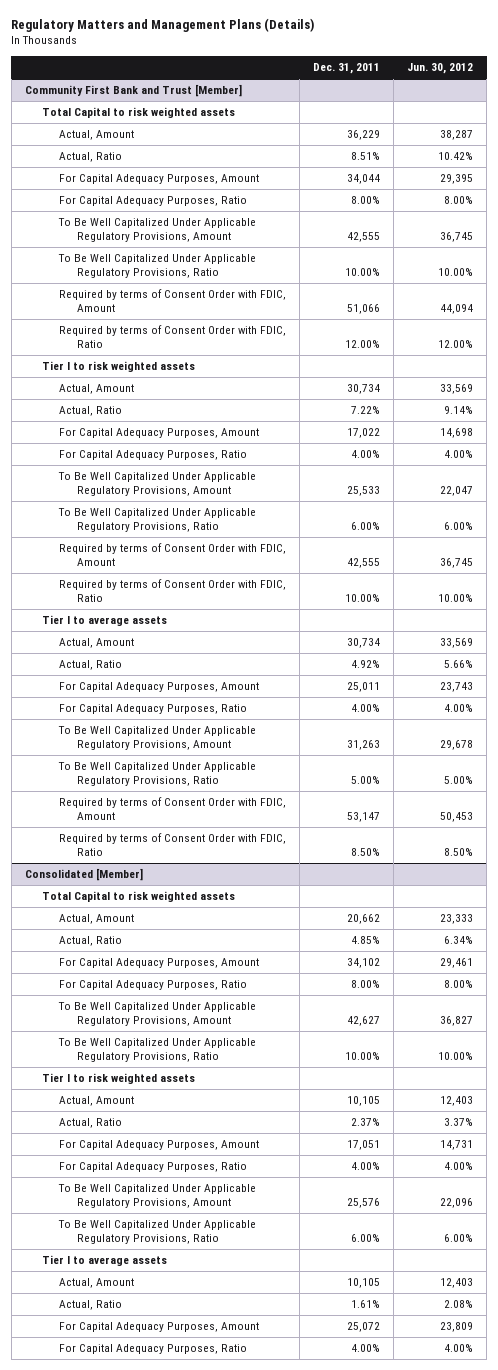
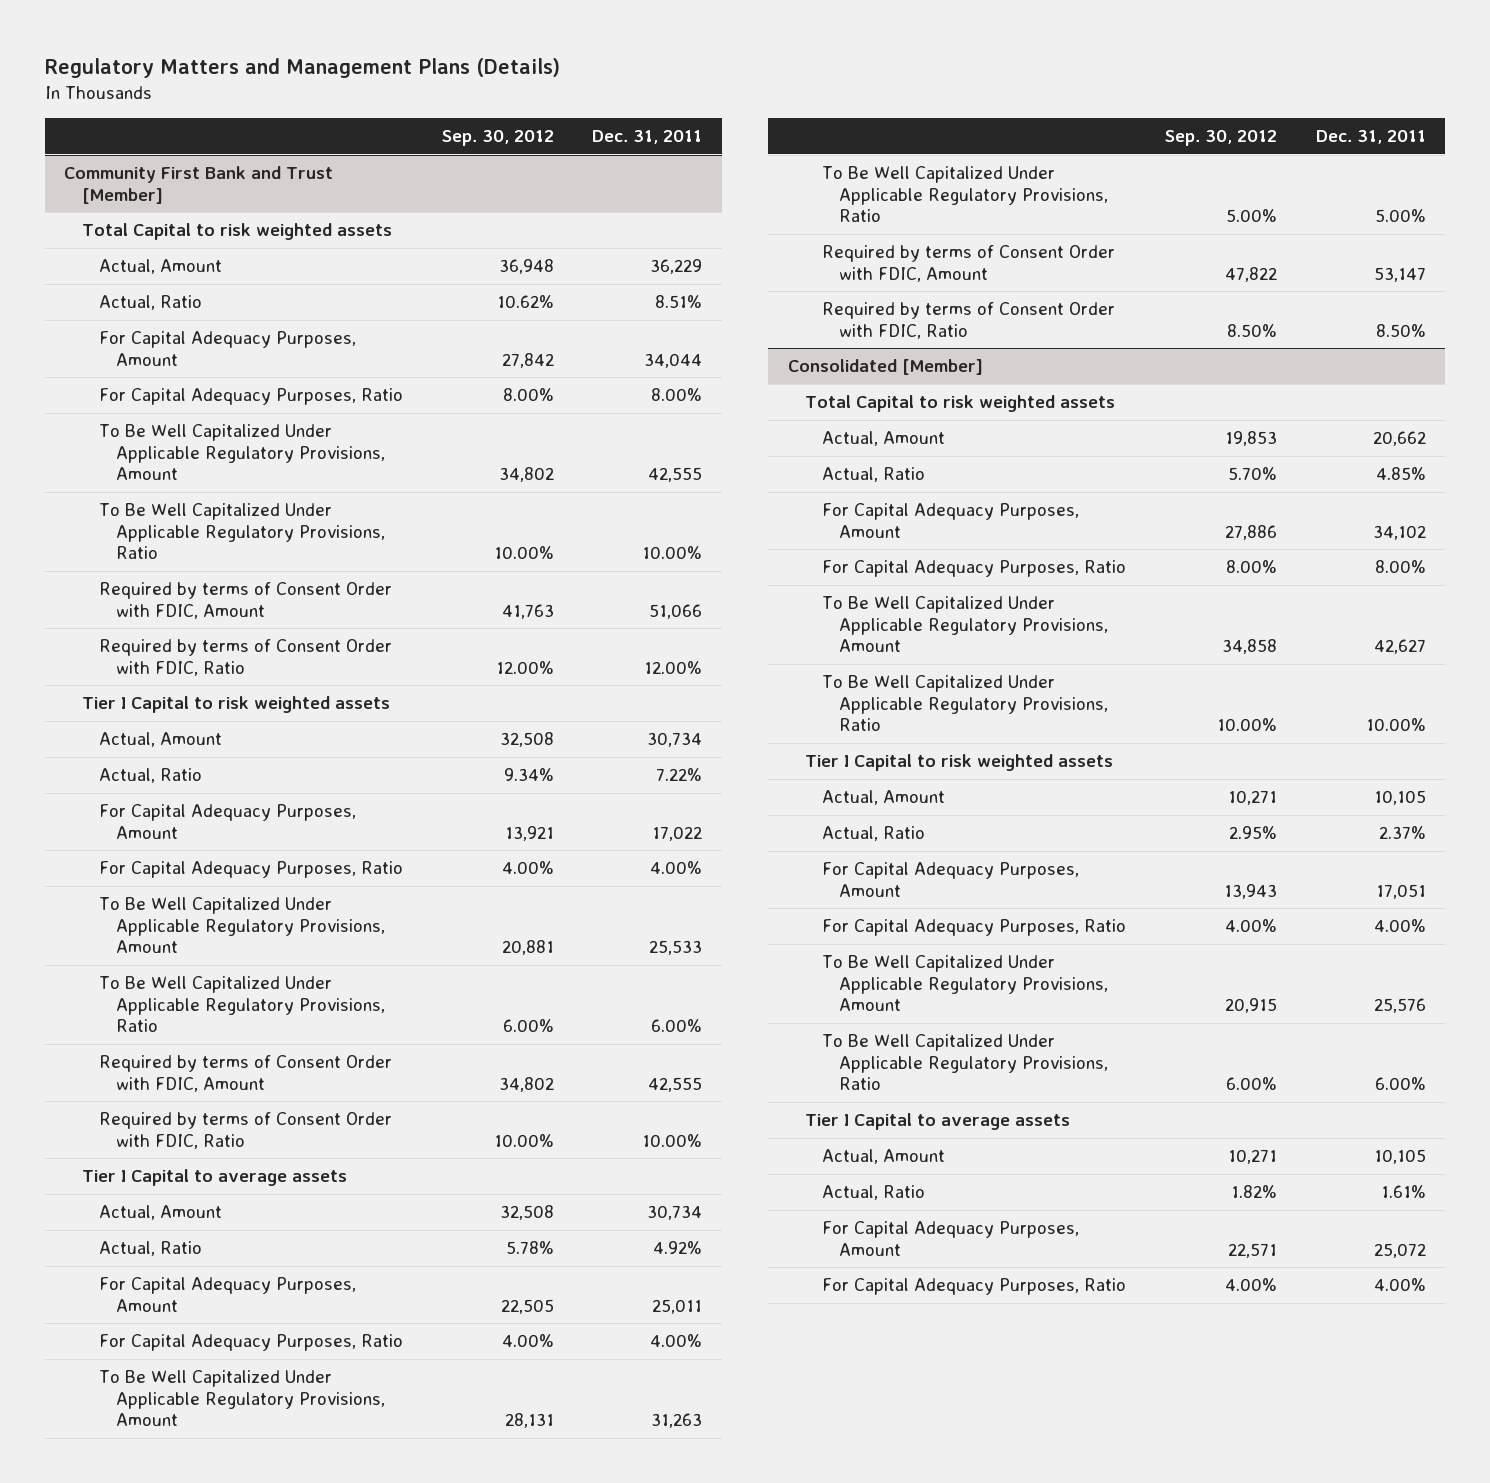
- | Dec. 31, 2011 | Jun. 30, 2012
+ | Sep. 30, 2012 | Dec. 31, 2011
@ Community First Bank and Trust [Member]
- Tier I to risk weighted assets
+ Tier I Capital to risk weighted assets
- Tier I to average assets
+ Tier I Capital to average assets
@ Consolidated [Member]
- Tier I to risk weighted assets
+ Tier I Capital to risk weighted assets
- Tier I to average assets
+ Tier I Capital to average assets

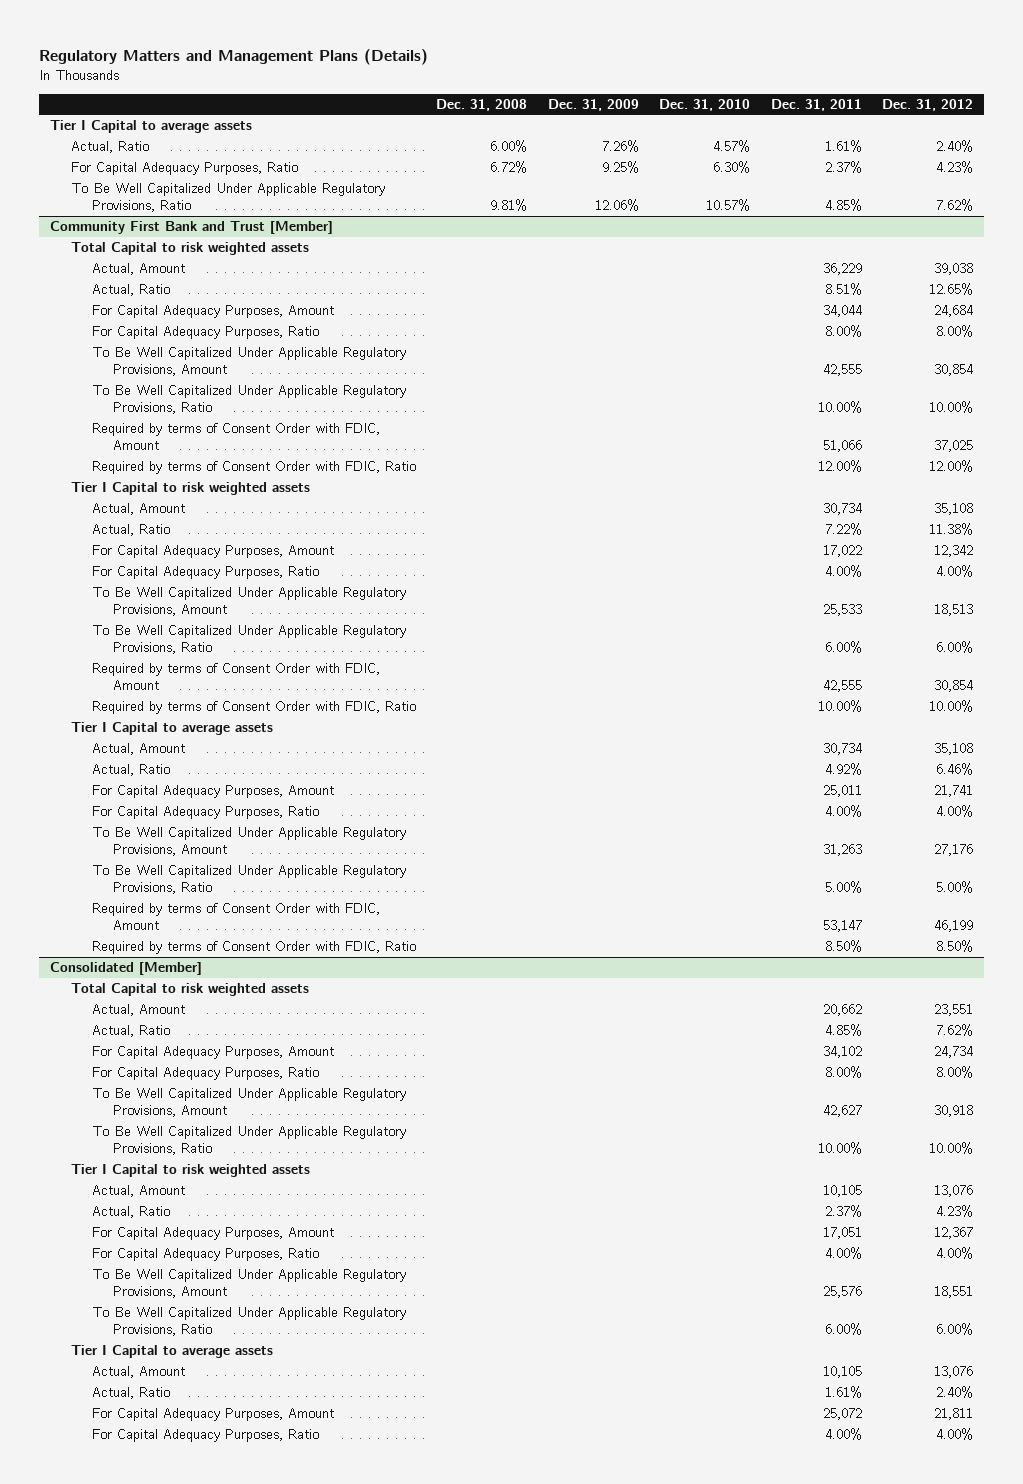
- | Sep. 30, 2012 | Dec. 31, 2011
+ | Dec. 31, 2008 | Dec. 31, 2009 | Dec. 31, 2010 | Dec. 31, 2011 | Dec. 31, 2012
+ Tier I Capital to average assets
+ Actual, Ratio | 6.00% | 7.26% | 4.57% | 1.61% | 2.40%
+ For Capital Adequacy Purposes, Ratio | 6.72% | 9.25% | 6.30% | 2.37% | 4.23%
+ To Be Well Capitalized Under Applicable Regulatory Provisions, Ratio | 9.81% | 12.06% | 10.57% | 4.85% | 7.62%

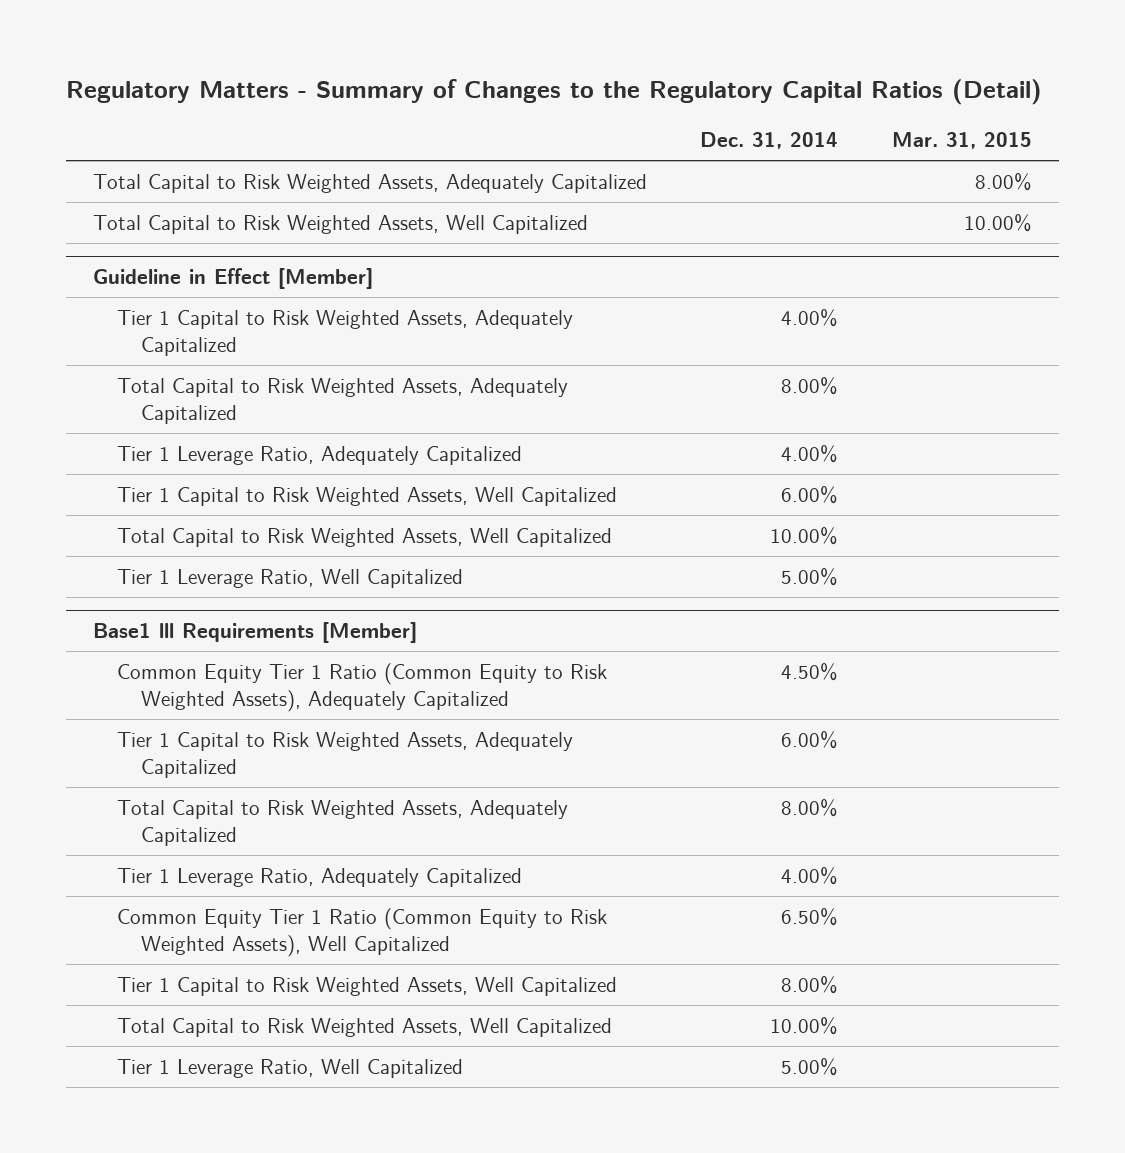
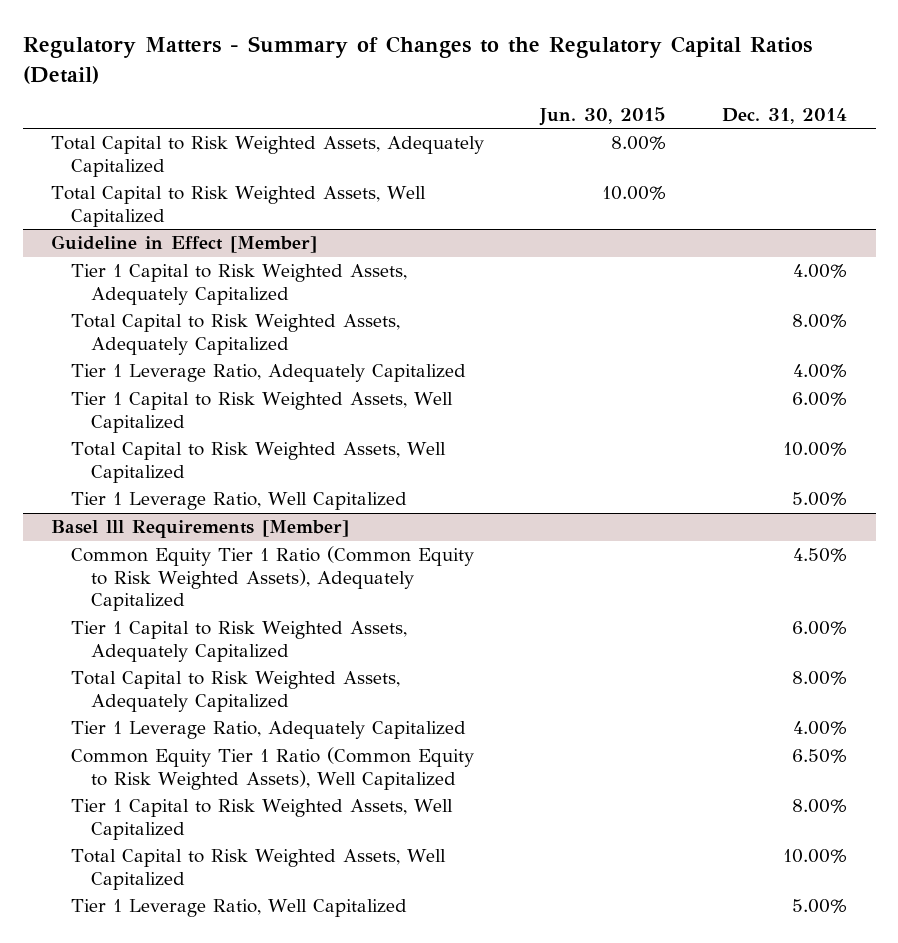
- | Dec. 31, 2014 | Mar. 31, 2015
+ | Jun. 30, 2015 | Dec. 31, 2014
- Base1 lll Requirements [Member]
+ Basel lll Requirements [Member]

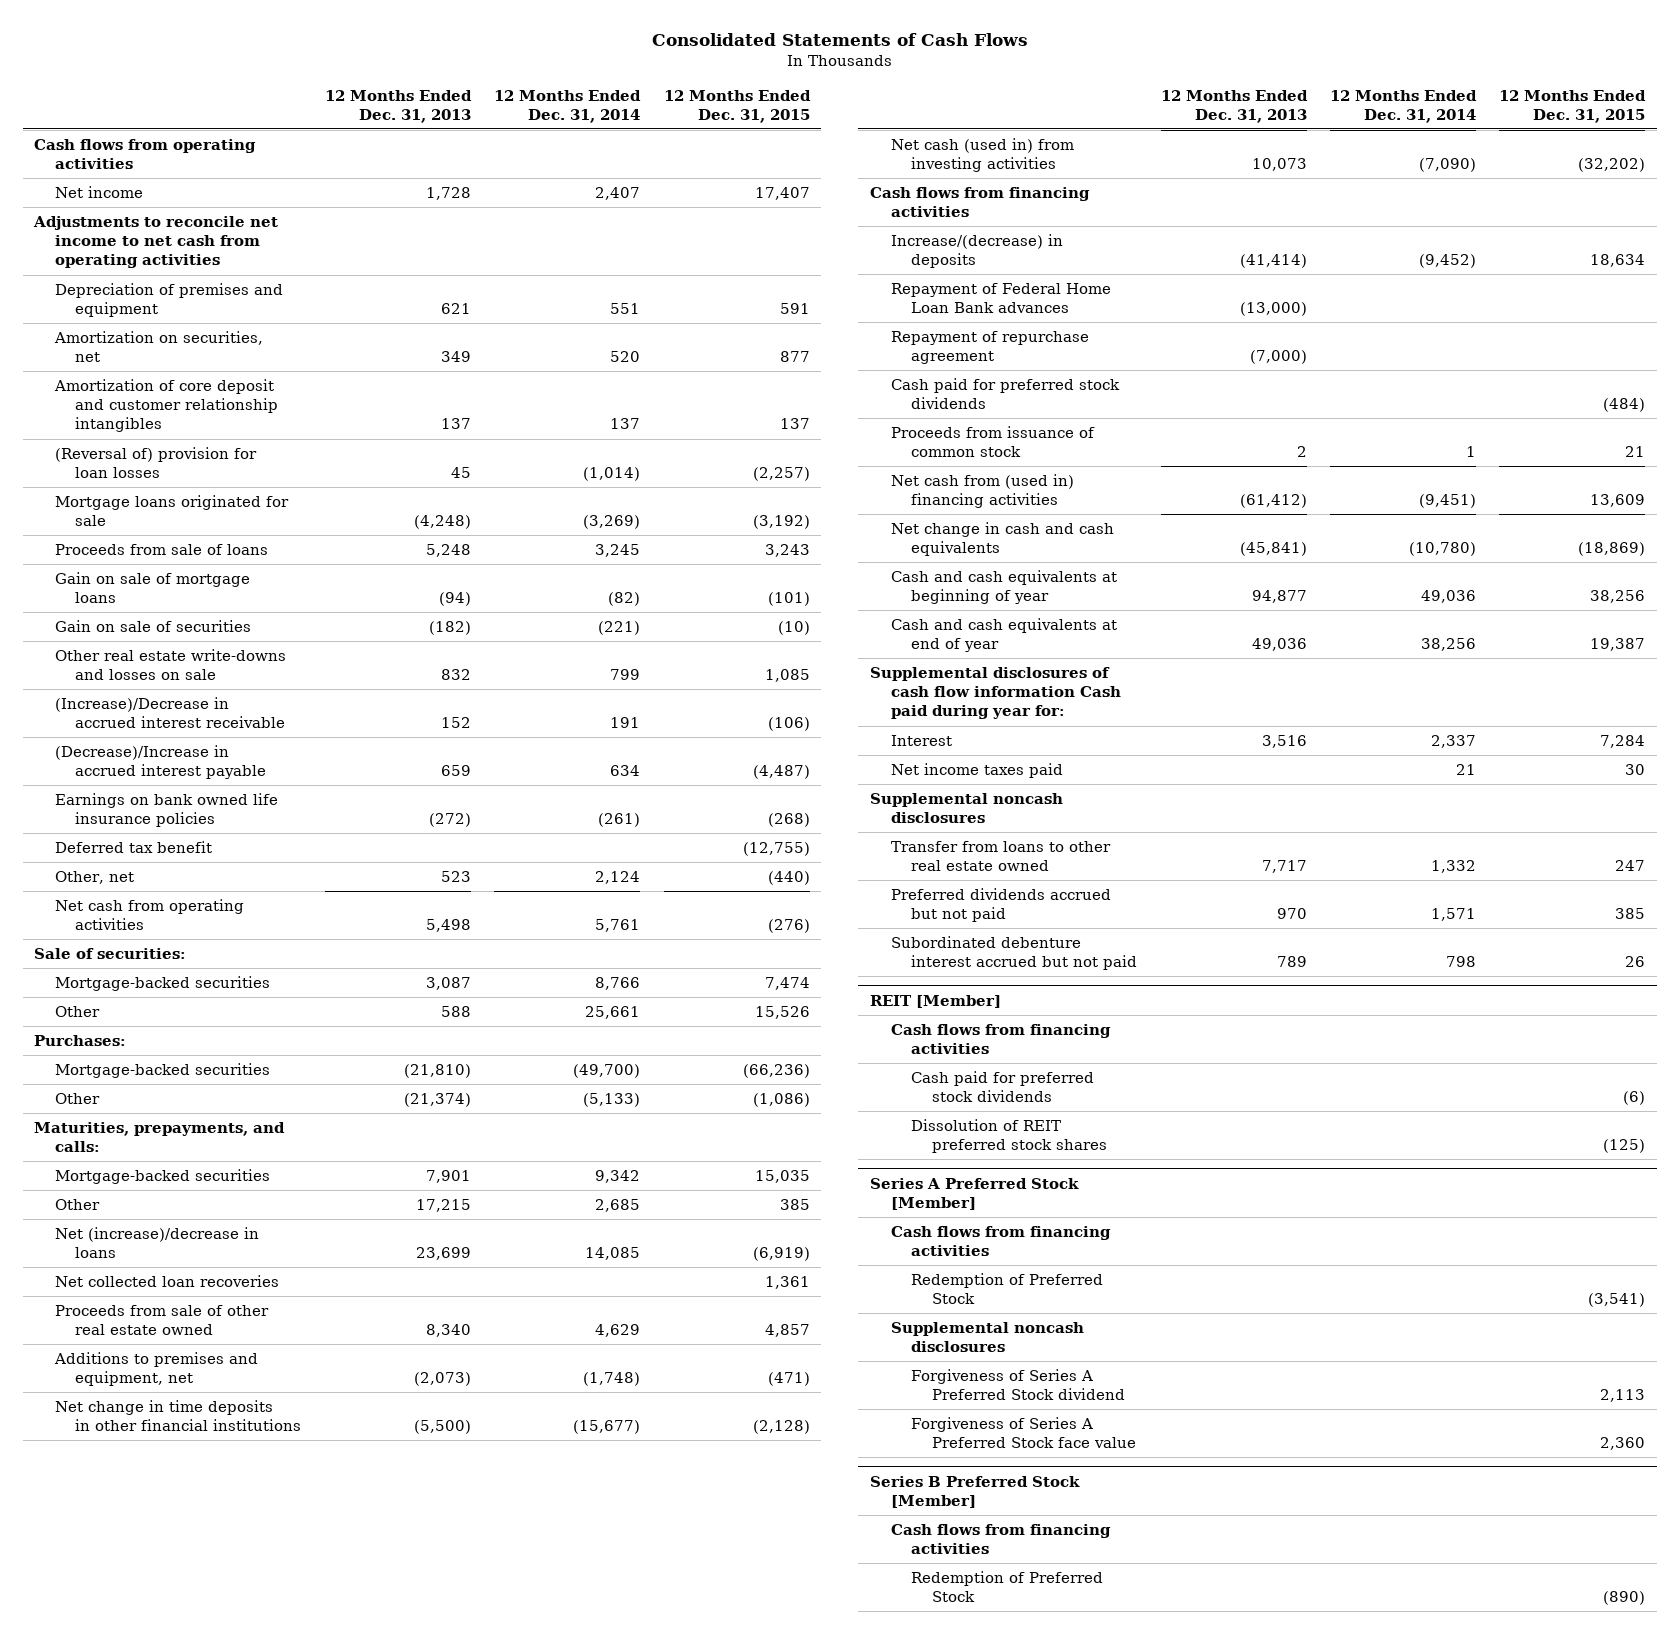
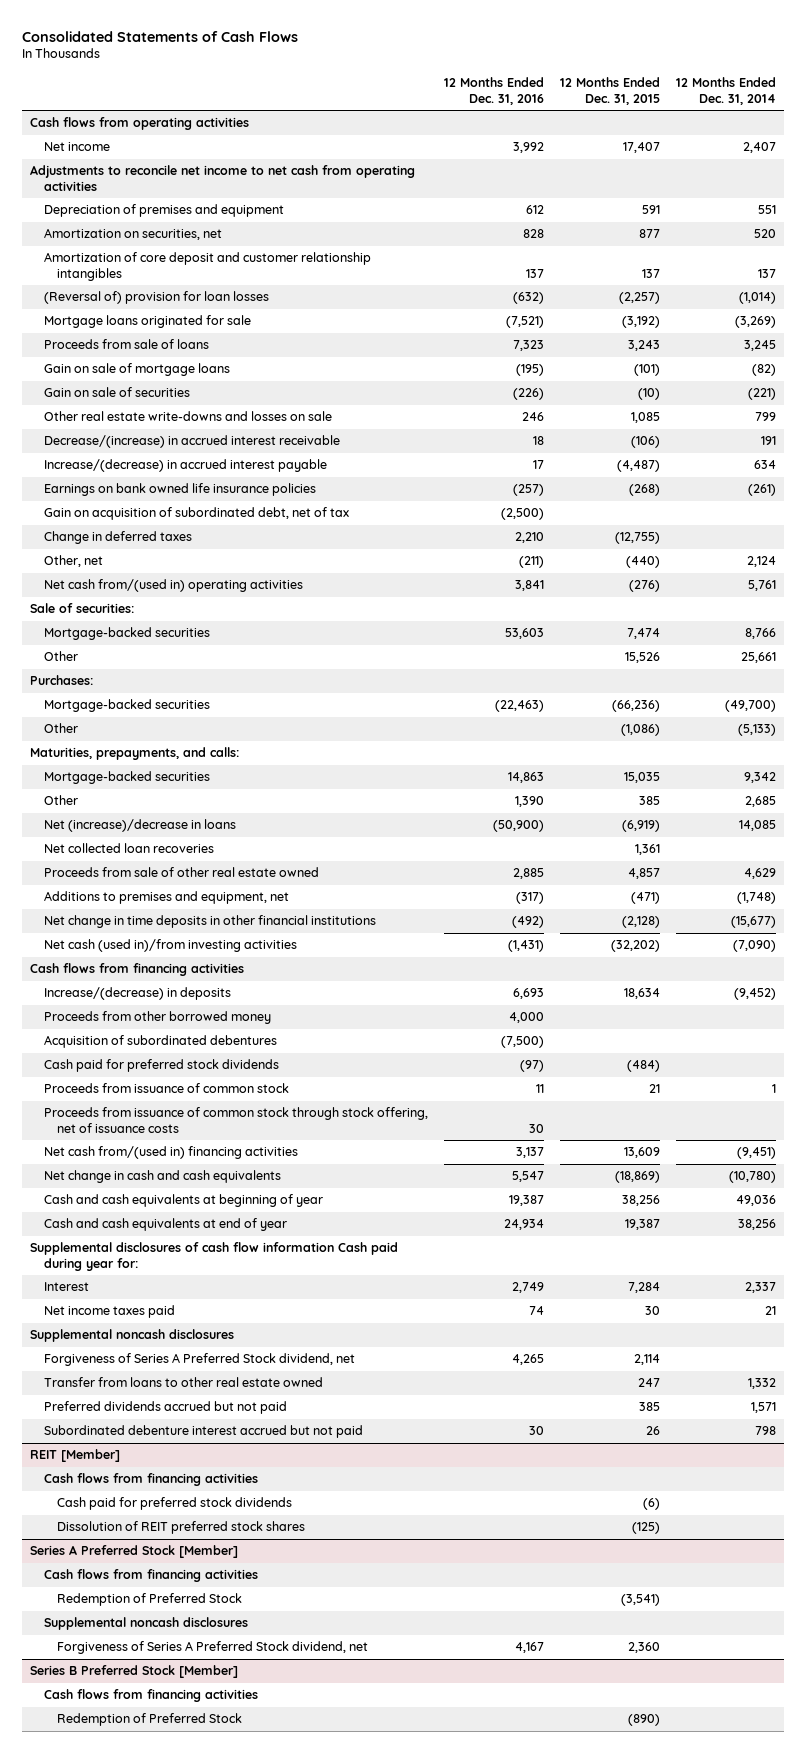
- | 12 Months Ended Dec. 31, 2013 | 12 Months Ended Dec. 31, 2014 | 12 Months Ended Dec. 31, 2015
+ | 12 Months Ended Dec. 31, 2016 | 12 Months Ended Dec. 31, 2015 | 12 Months Ended Dec. 31, 2014
- (Increase)/Decrease in accrued interest receivable | 152 | 191 | (106)
- (Decrease)/Increase in accrued interest payable | 659 | 634 | (4,487)
+ Decrease/(increase) in accrued interest receivable | 18 | (106) | 191
+ Increase/(decrease) in accrued interest payable | 17 | (4,487) | 634
- Deferred tax benefit | | | (12,755)
+ Gain on acquisition of subordinated debt, net of tax | (2,500) | |
+ Change in deferred taxes | 2,210 | (12,755) |
- Net cash from operating activities | 5,498 | 5,761 | (276)
+ Net cash from/(used in) operating activities | 3,841 | (276) | 5,761
- Net cash (used in) from investing activities | 10,073 | (7,090) | (32,202)
+ Net cash (used in)/from investing activities | (1,431) | (32,202) | (7,090)
- Repayment of Federal Home Loan Bank advances | (13,000) | |
- Repayment of repurchase agreement | (7,000) | |
+ Proceeds from other borrowed money | 4,000 | |
+ Acquisition of subordinated debentures | (7,500) | |
- Net cash from (used in) financing activities | (61,412) | (9,451) | 13,609
+ Proceeds from issuance of common stock through stock offering, net of issuance costs | 30 | |
+ Net cash from/(used in) financing activities | 3,137 | 13,609 | (9,451)
+ Forgiveness of Series A Preferred Stock dividend, net | 4,265 | 2,114 |
@ Series A Preferred Stock [Member]
- Forgiveness of Series A Preferred Stock dividend | | | 2,113
- Forgiveness of Series A Preferred Stock face value | | | 2,360
+ Forgiveness of Series A Preferred Stock dividend, net | 4,167 | 2,360 |

